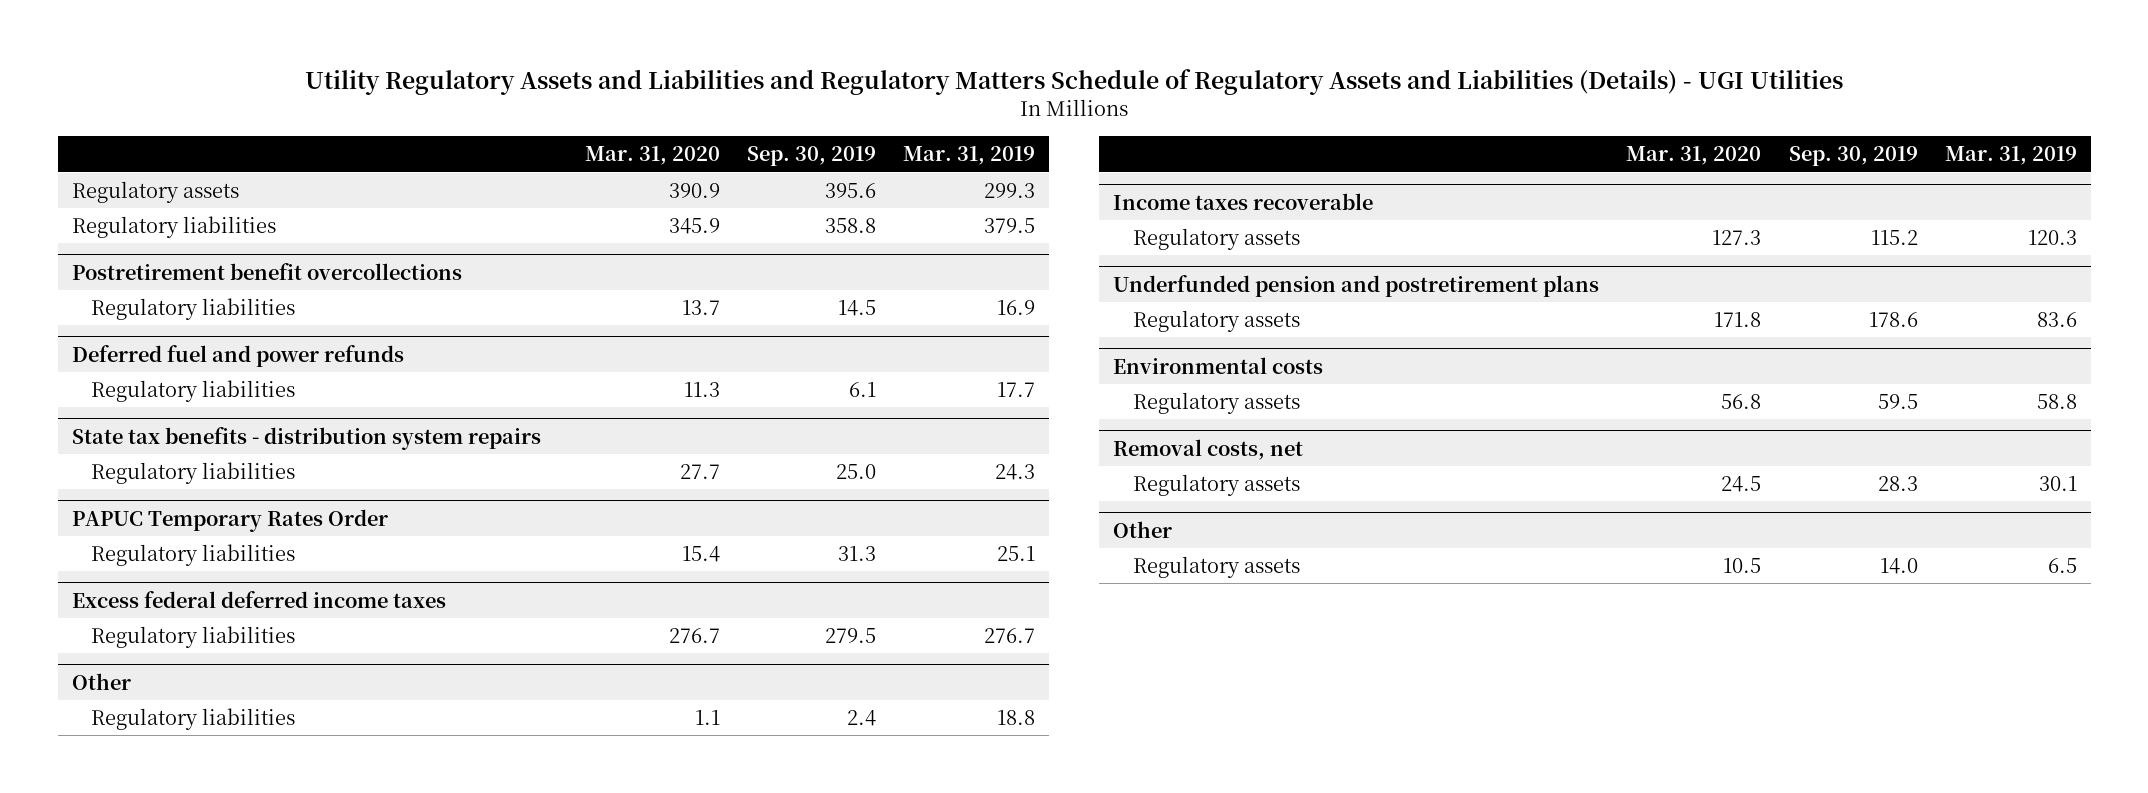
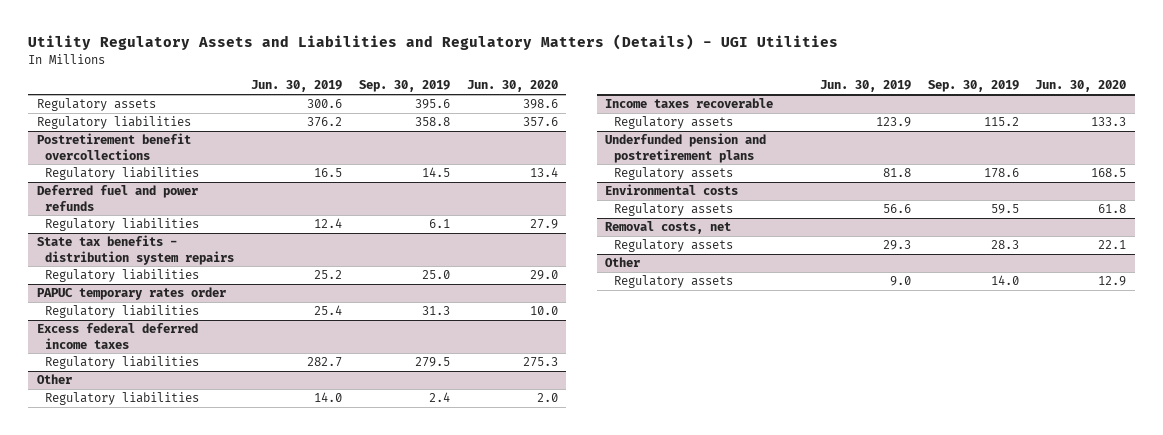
- Utility Regulatory Assets and Liabilities and Regulatory Matters Schedule of Regulatory Assets and Liabilities (Details) - UGI Utilities
+ Utility Regulatory Assets and Liabilities and Regulatory Matters (Details) - UGI Utilities
- | Mar. 31, 2020 | Sep. 30, 2019 | Mar. 31, 2019
+ | Jun. 30, 2019 | Sep. 30, 2019 | Jun. 30, 2020
- PAPUC Temporary Rates Order
+ PAPUC temporary rates order

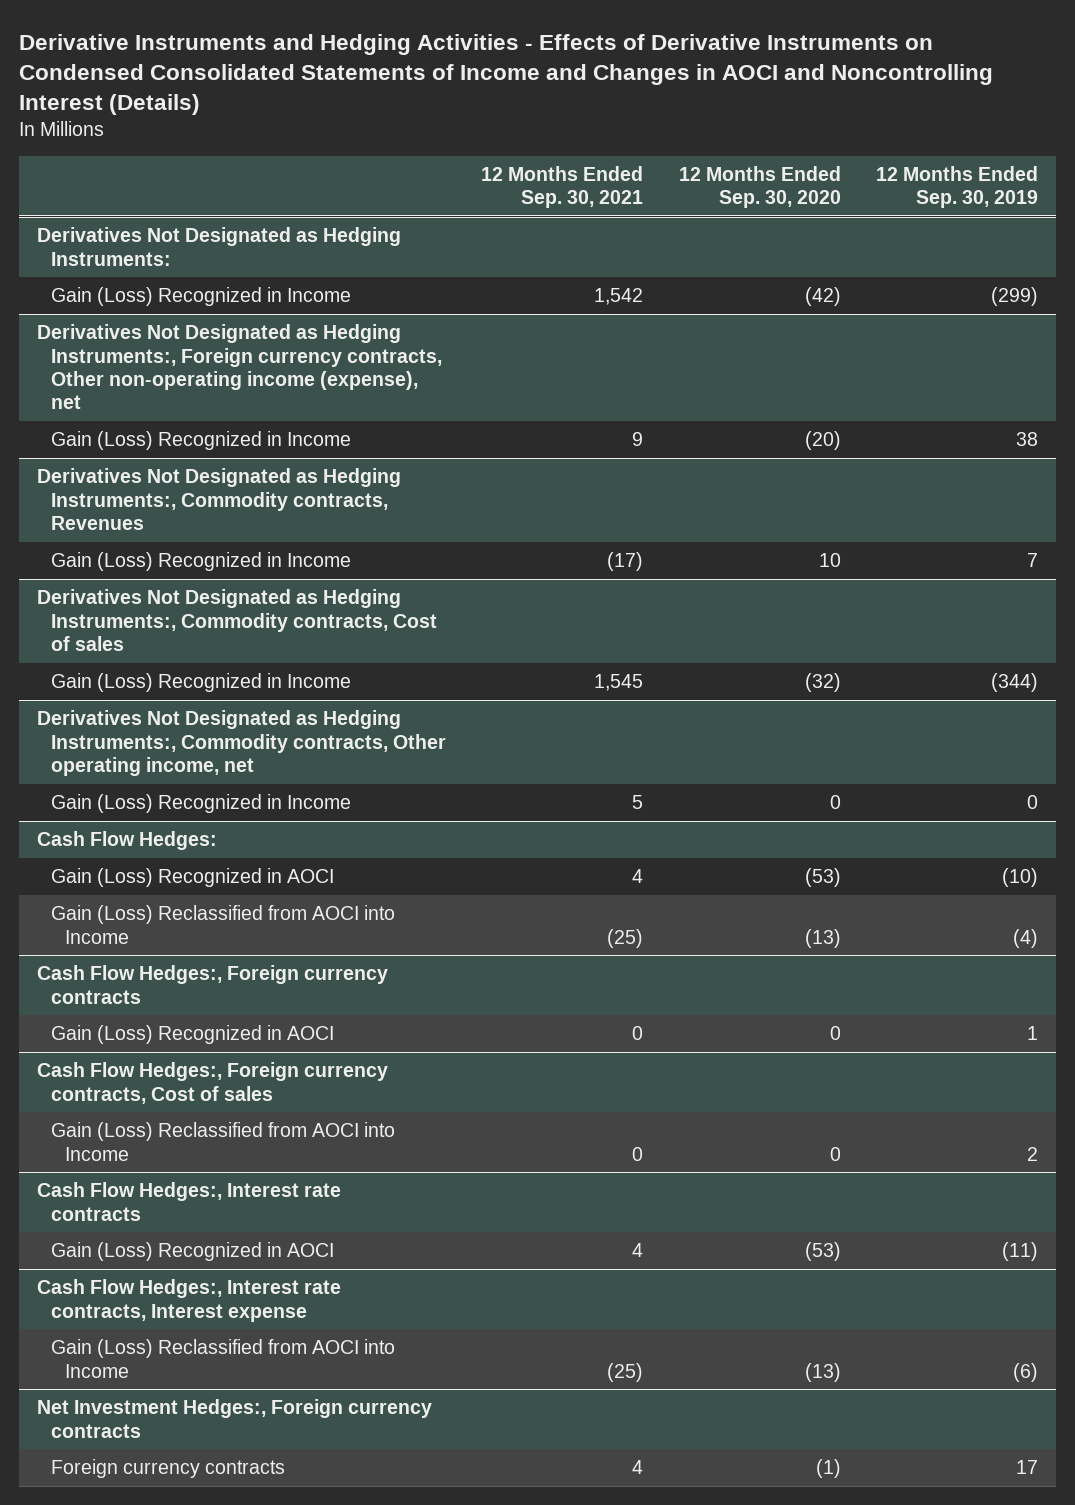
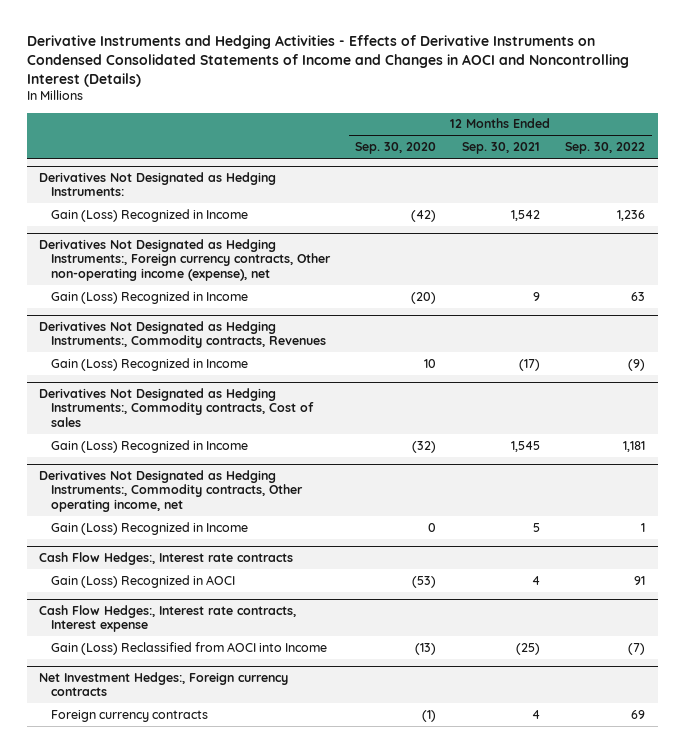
- | 12 Months Ended Sep. 30, 2021 | 12 Months Ended Sep. 30, 2020 | 12 Months Ended Sep. 30, 2019
+ | 12 Months Ended Sep. 30, 2020 | 12 Months Ended Sep. 30, 2021 | 12 Months Ended Sep. 30, 2022
- Cash Flow Hedges:
- Gain (Loss) Recognized in AOCI | 4 | (53) | (10)
- Gain (Loss) Reclassified from AOCI into Income | (25) | (13) | (4)
- Cash Flow Hedges:, Foreign currency contracts
- Gain (Loss) Recognized in AOCI | 0 | 0 | 1
- Cash Flow Hedges:, Foreign currency contracts, Cost of sales
- Gain (Loss) Reclassified from AOCI into Income | 0 | 0 | 2

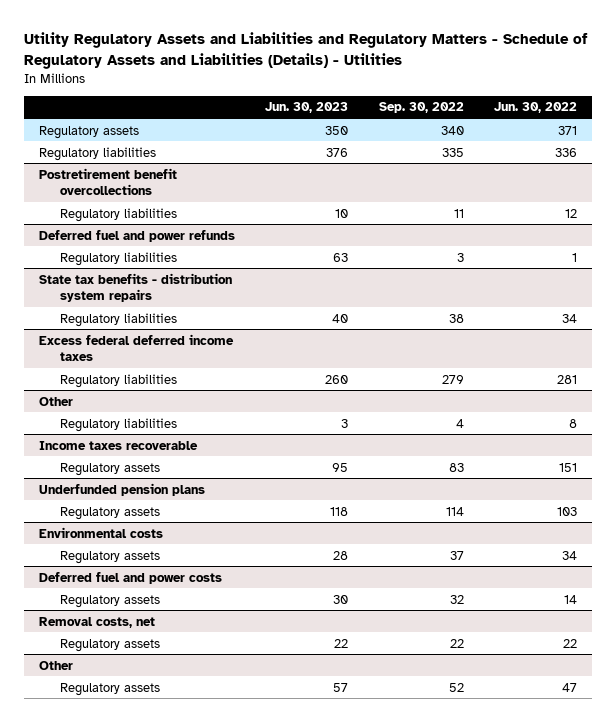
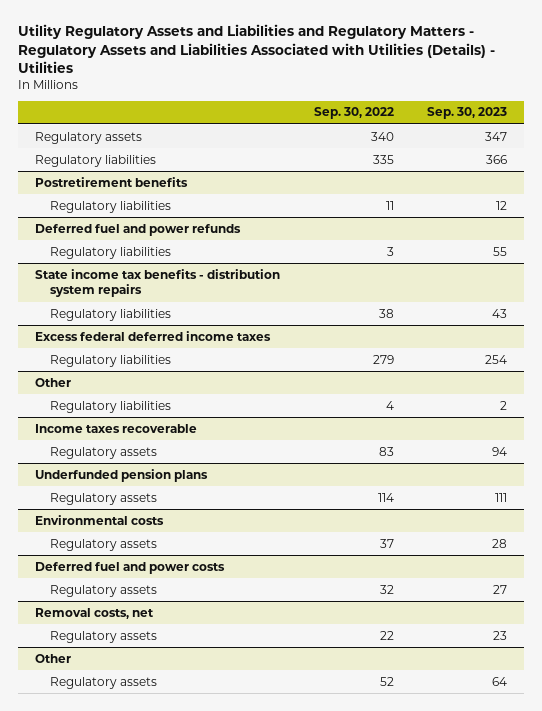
- Utility Regulatory Assets and Liabilities and Regulatory Matters - Schedule of Regulatory Assets and Liabilities (Details) - Utilities
+ Utility Regulatory Assets and Liabilities and Regulatory Matters - Regulatory Assets and Liabilities Associated with Utilities (Details) - Utilities
- | Jun. 30, 2023 | Sep. 30, 2022 | Jun. 30, 2022
+ | Sep. 30, 2022 | Sep. 30, 2023
- Postretirement benefit overcollections
+ Postretirement benefits
- State tax benefits - distribution system repairs
+ State income tax benefits - distribution system repairs

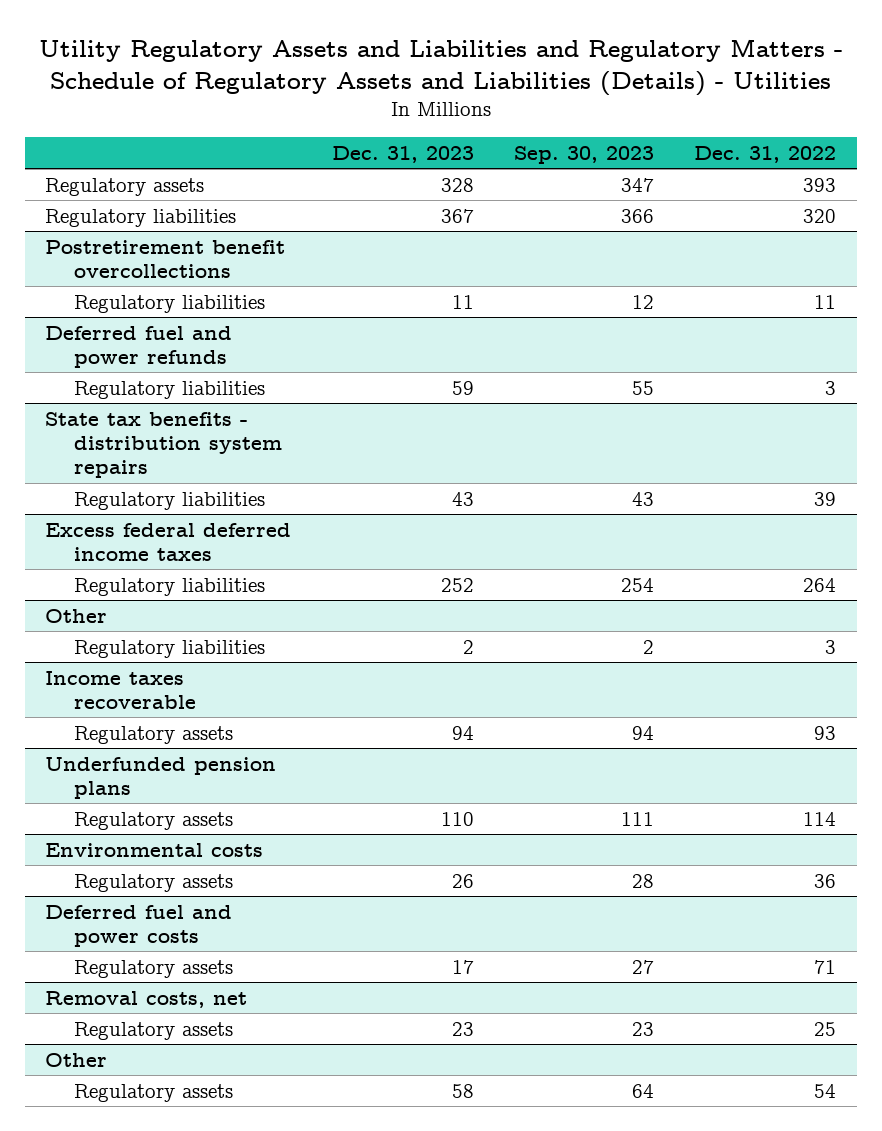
- Utility Regulatory Assets and Liabilities and Regulatory Matters - Regulatory Assets and Liabilities Associated with Utilities (Details) - Utilities
+ Utility Regulatory Assets and Liabilities and Regulatory Matters - Schedule of Regulatory Assets and Liabilities (Details) - Utilities
- | Sep. 30, 2022 | Sep. 30, 2023
+ | Dec. 31, 2023 | Sep. 30, 2023 | Dec. 31, 2022
- Postretirement benefits
+ Postretirement benefit overcollections
- State income tax benefits - distribution system repairs
+ State tax benefits - distribution system repairs

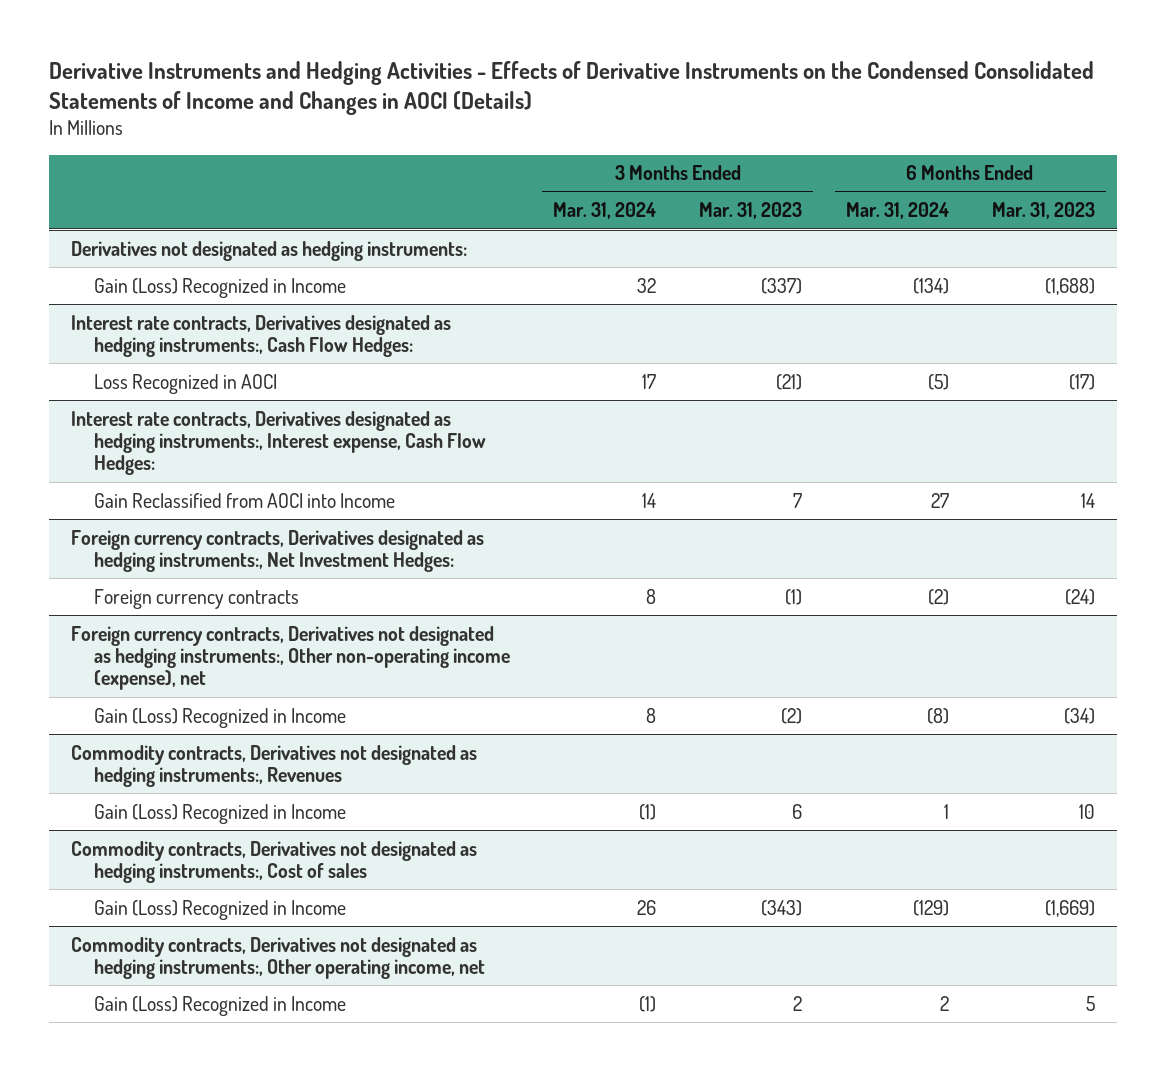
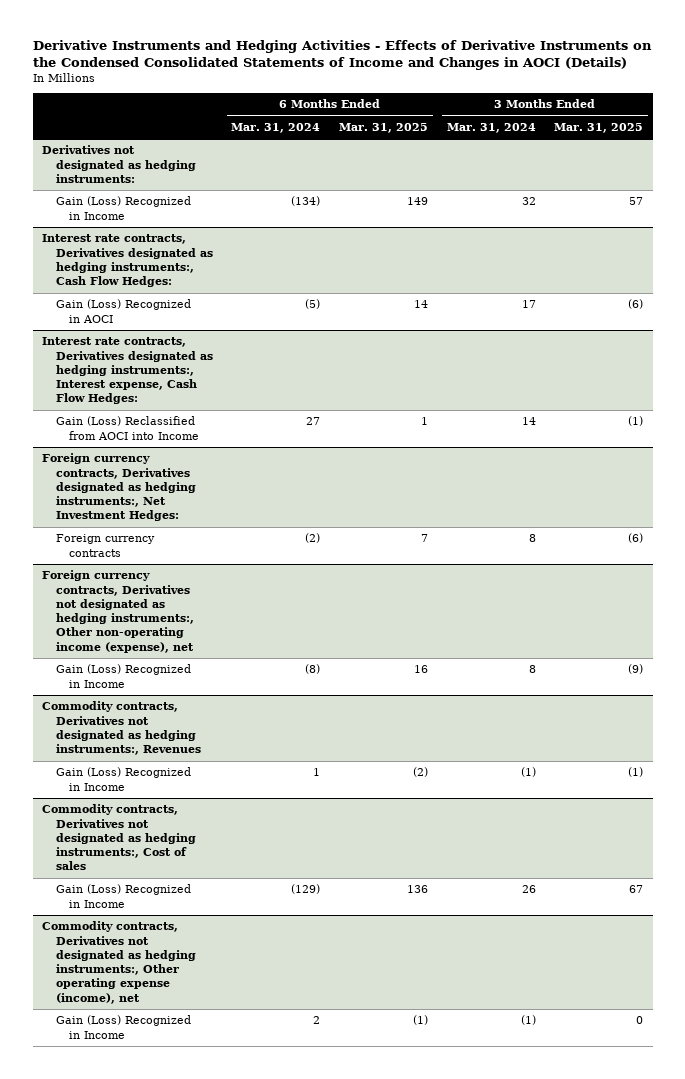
- | 3 Months Ended Mar. 31, 2024 | 3 Months Ended Mar. 31, 2023 | 6 Months Ended Mar. 31, 2024 | 6 Months Ended Mar. 31, 2023
+ | 6 Months Ended Mar. 31, 2024 | 6 Months Ended Mar. 31, 2025 | 3 Months Ended Mar. 31, 2024 | 3 Months Ended Mar. 31, 2025
@ Interest rate contracts, Derivatives designated as hedging instruments:, Cash Flow Hedges:
- Loss Recognized in AOCI | 17 | (21) | (5) | (17)
+ Gain (Loss) Recognized in AOCI | (5) | 14 | 17 | (6)
@ Interest rate contracts, Derivatives designated as hedging instruments:, Interest expense, Cash Flow Hedges:
- Gain Reclassified from AOCI into Income | 14 | 7 | 27 | 14
+ Gain (Loss) Reclassified from AOCI into Income | 27 | 1 | 14 | (1)
- Commodity contracts, Derivatives not designated as hedging instruments:, Other operating income, net
+ Commodity contracts, Derivatives not designated as hedging instruments:, Other operating expense (income), net

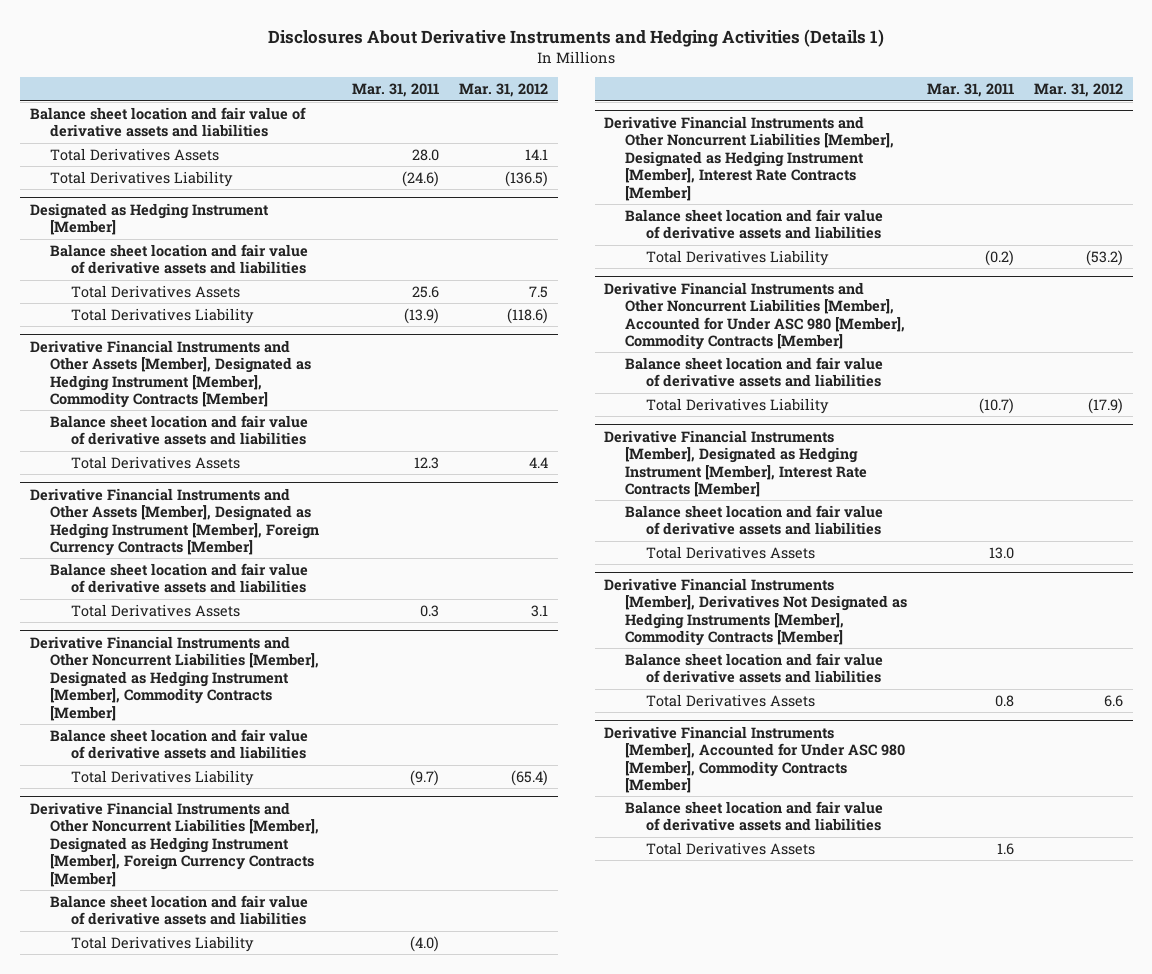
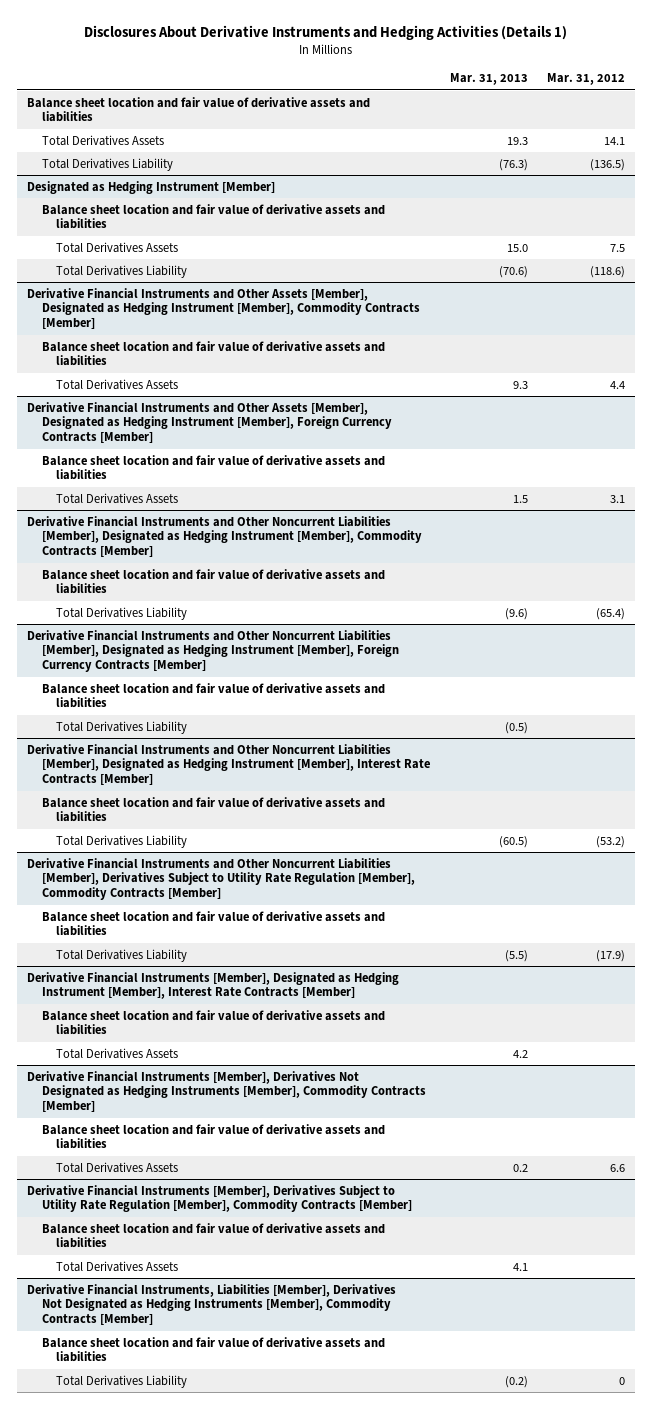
- | Mar. 31, 2011 | Mar. 31, 2012
+ | Mar. 31, 2013 | Mar. 31, 2012
- Derivative Financial Instruments and Other Noncurrent Liabilities [Member], Accounted for Under ASC 980 [Member], Commodity Contracts [Member]
+ Derivative Financial Instruments and Other Noncurrent Liabilities [Member], Derivatives Subject to Utility Rate Regulation [Member], Commodity Contracts [Member]
- Derivative Financial Instruments [Member], Accounted for Under ASC 980 [Member], Commodity Contracts [Member]
+ Derivative Financial Instruments [Member], Derivatives Subject to Utility Rate Regulation [Member], Commodity Contracts [Member]
+ Derivative Financial Instruments, Liabilities [Member], Derivatives Not Designated as Hedging Instruments [Member], Commodity Contracts [Member]
+ Balance sheet location and fair value of derivative assets and liabilities
+ Total Derivatives Liability | (0.2) | 0

